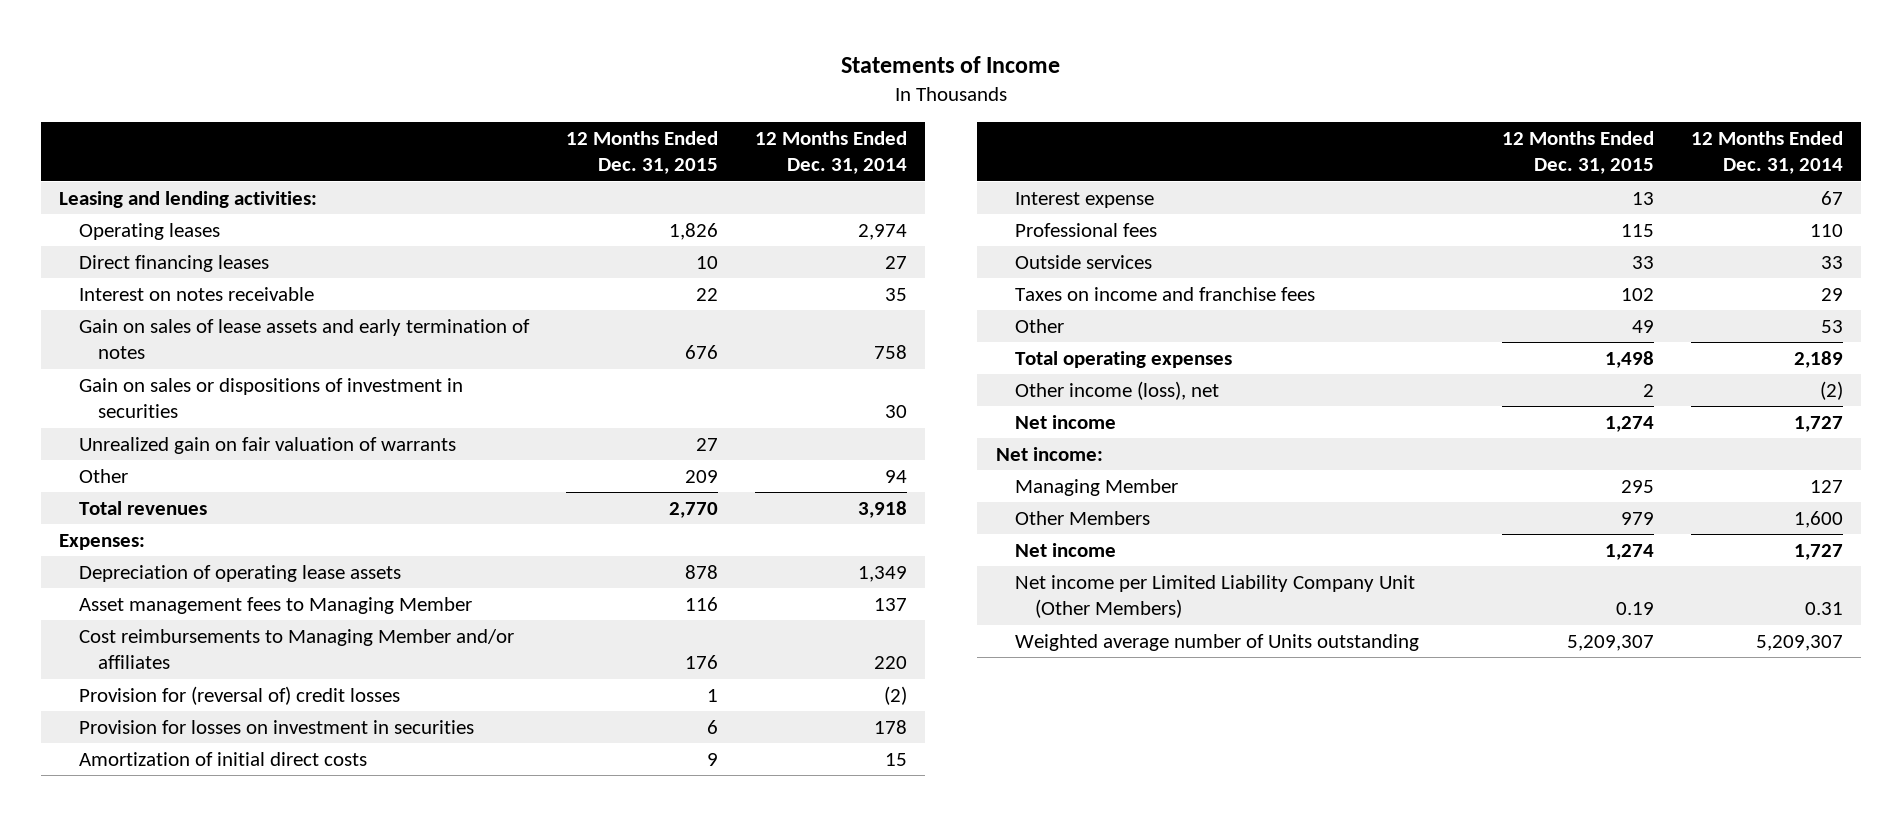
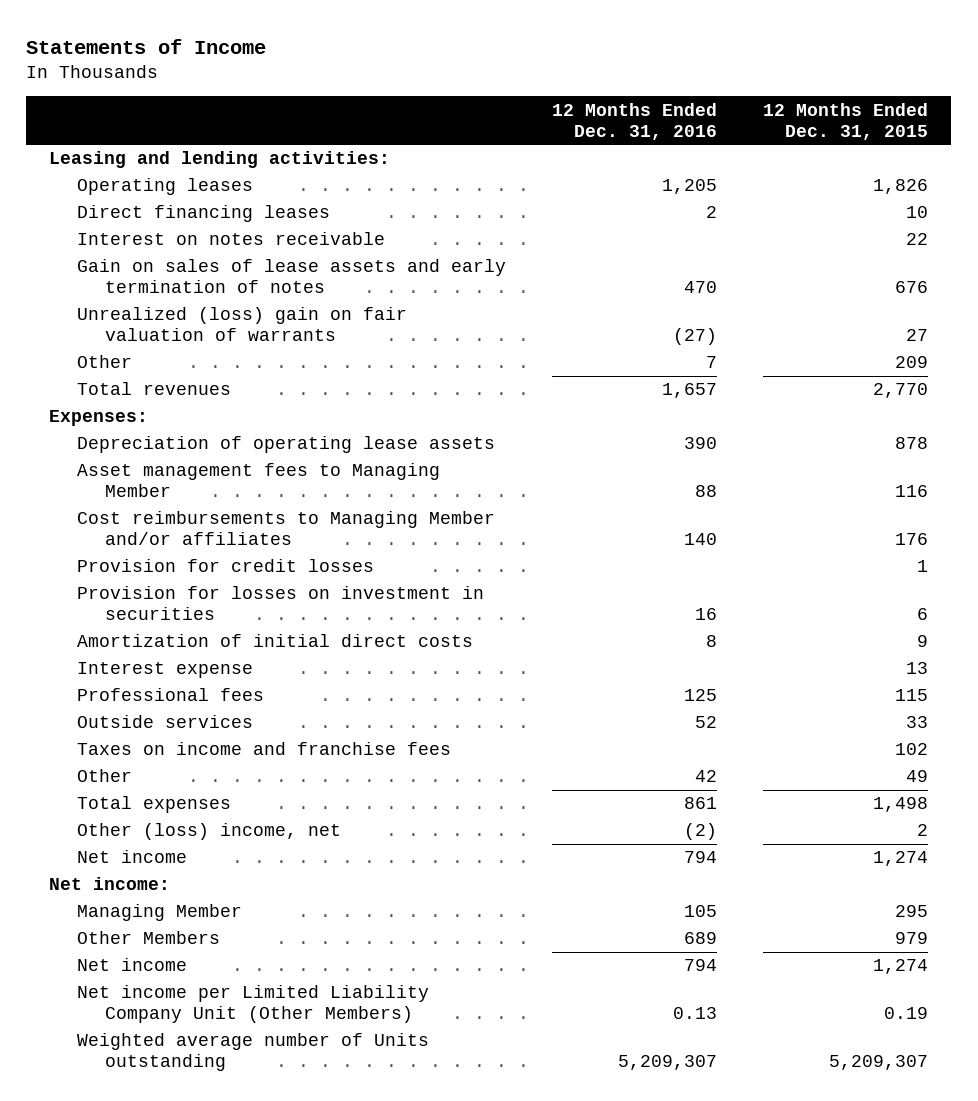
- | 12 Months Ended Dec. 31, 2015 | 12 Months Ended Dec. 31, 2014
+ | 12 Months Ended Dec. 31, 2016 | 12 Months Ended Dec. 31, 2015
- Gain on sales or dispositions of investment in securities | | 30
- Unrealized gain on fair valuation of warrants | 27 |
+ Unrealized (loss) gain on fair valuation of warrants | (27) | 27
- Provision for (reversal of) credit losses | 1 | (2)
+ Provision for credit losses | | 1
- Total operating expenses | 1,498 | 2,189
- Other income (loss), net | 2 | (2)
+ Total expenses | 861 | 1,498
+ Other (loss) income, net | (2) | 2

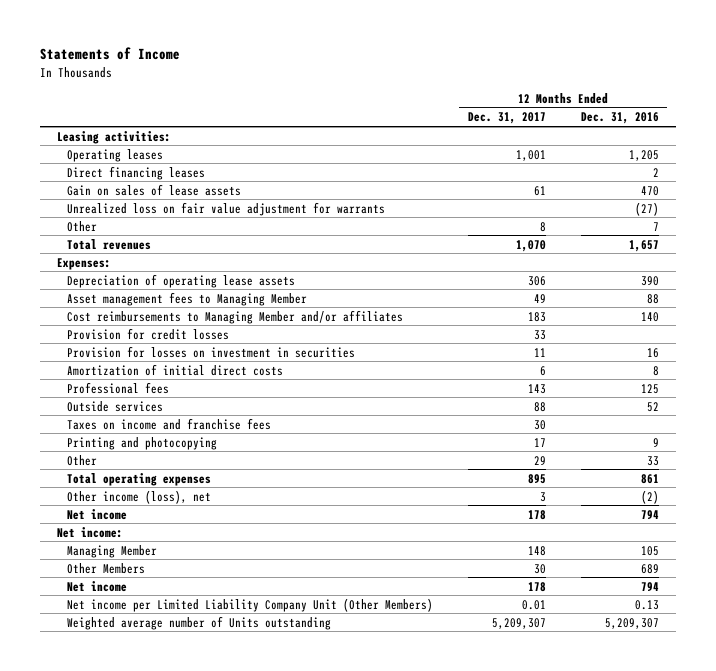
- | 12 Months Ended Dec. 31, 2016 | 12 Months Ended Dec. 31, 2015
+ | 12 Months Ended Dec. 31, 2017 | 12 Months Ended Dec. 31, 2016
- Leasing and lending activities:
+ Leasing activities:
- Interest on notes receivable | | 22
- Gain on sales of lease assets and early termination of notes | 470 | 676
- Unrealized (loss) gain on fair valuation of warrants | (27) | 27
+ Gain on sales of lease assets | 61 | 470
+ Unrealized loss on fair value adjustment for warrants | | (27)
- Interest expense | | 13
- Other | 42 | 49
- Total expenses | 861 | 1,498
- Other (loss) income, net | (2) | 2
+ Printing and photocopying | 17 | 9
+ Other | 29 | 33
+ Total operating expenses | 895 | 861
+ Other income (loss), net | 3 | (2)

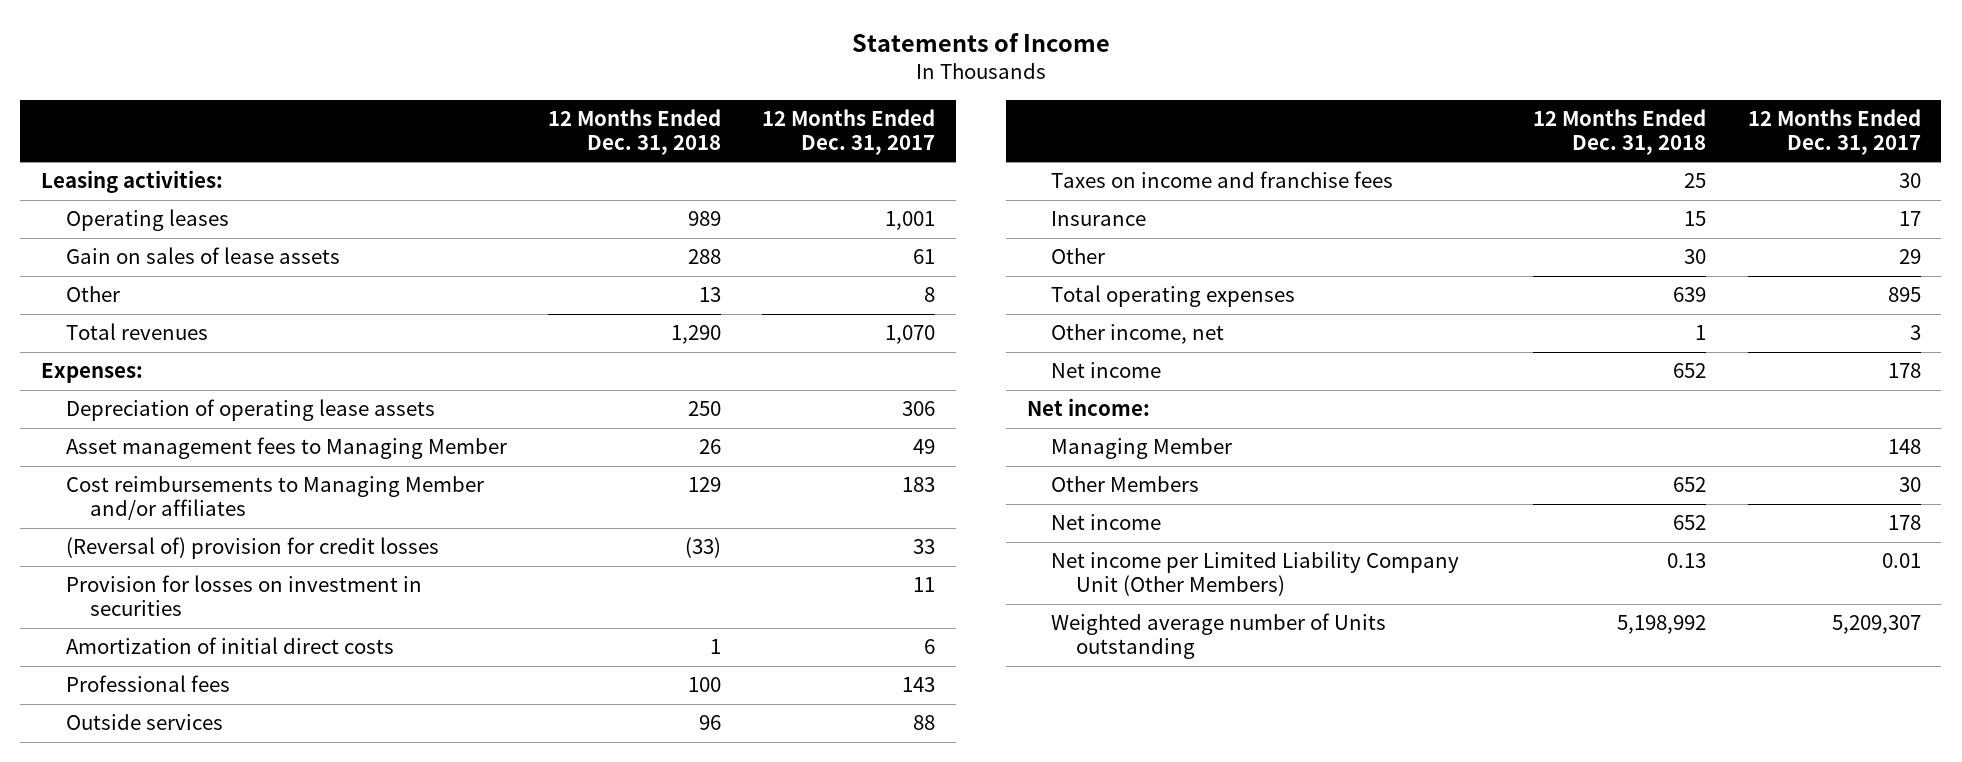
- | 12 Months Ended Dec. 31, 2017 | 12 Months Ended Dec. 31, 2016
+ | 12 Months Ended Dec. 31, 2018 | 12 Months Ended Dec. 31, 2017
- Direct financing leases | | 2
- Unrealized loss on fair value adjustment for warrants | | (27)
- Provision for credit losses | 33 |
+ (Reversal of) provision for credit losses | (33) | 33
- Printing and photocopying | 17 | 9
+ Insurance | 15 | 17
- Other income (loss), net | 3 | (2)
+ Other income, net | 1 | 3

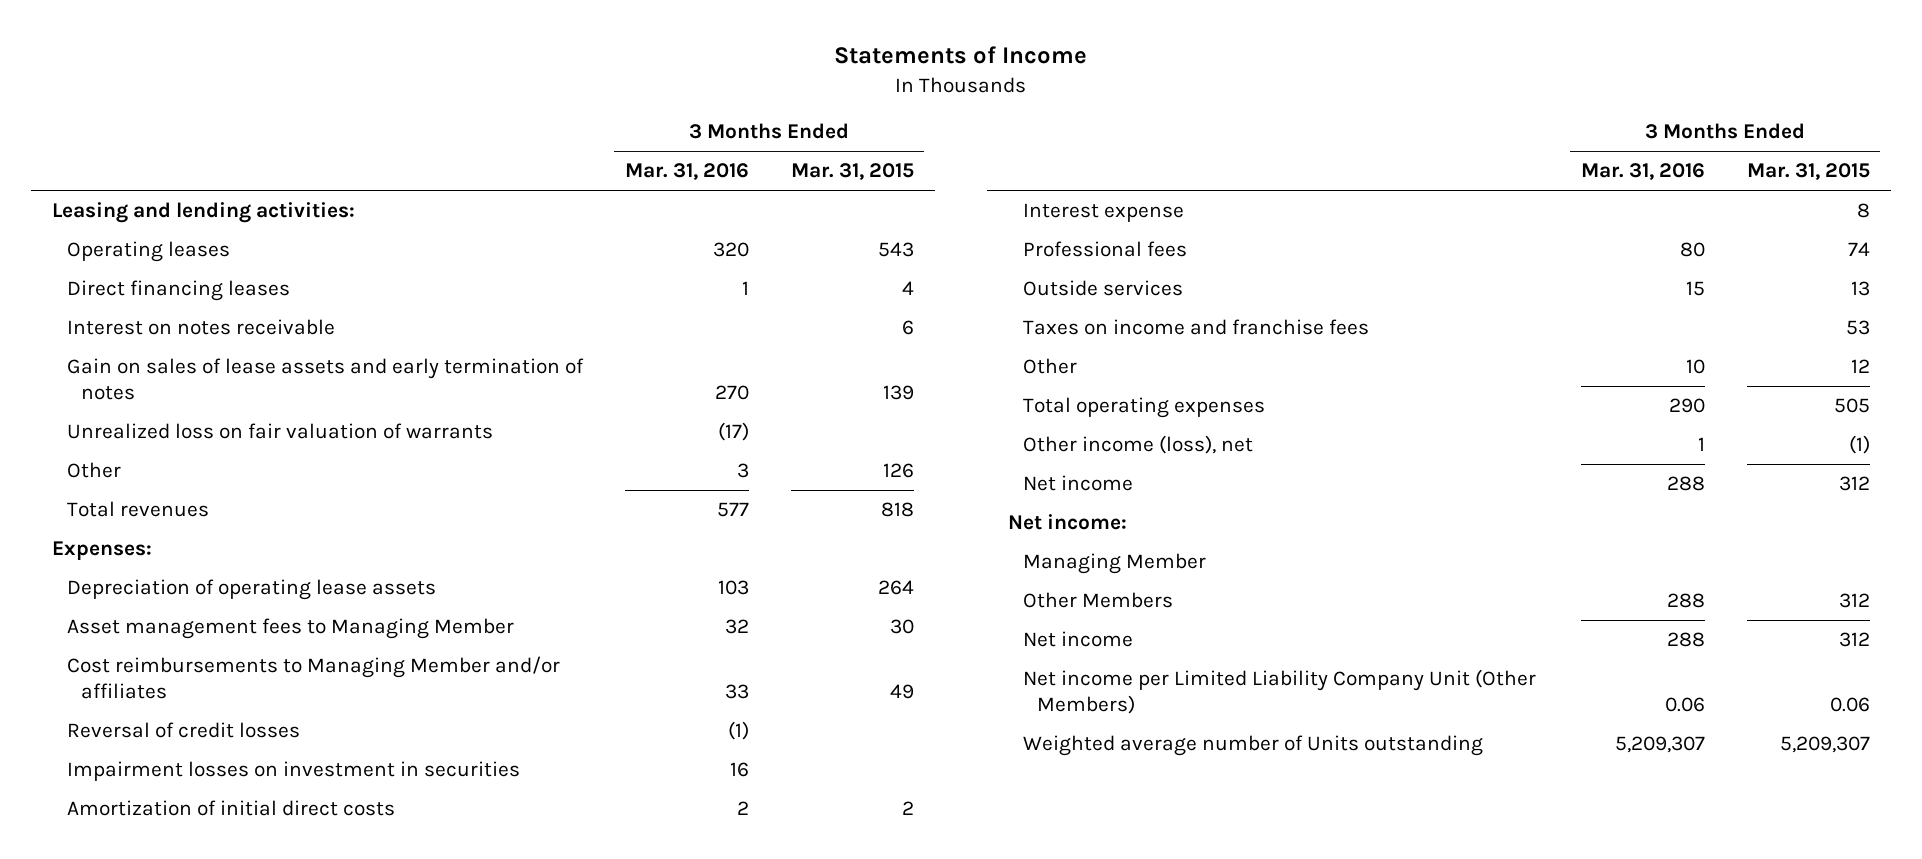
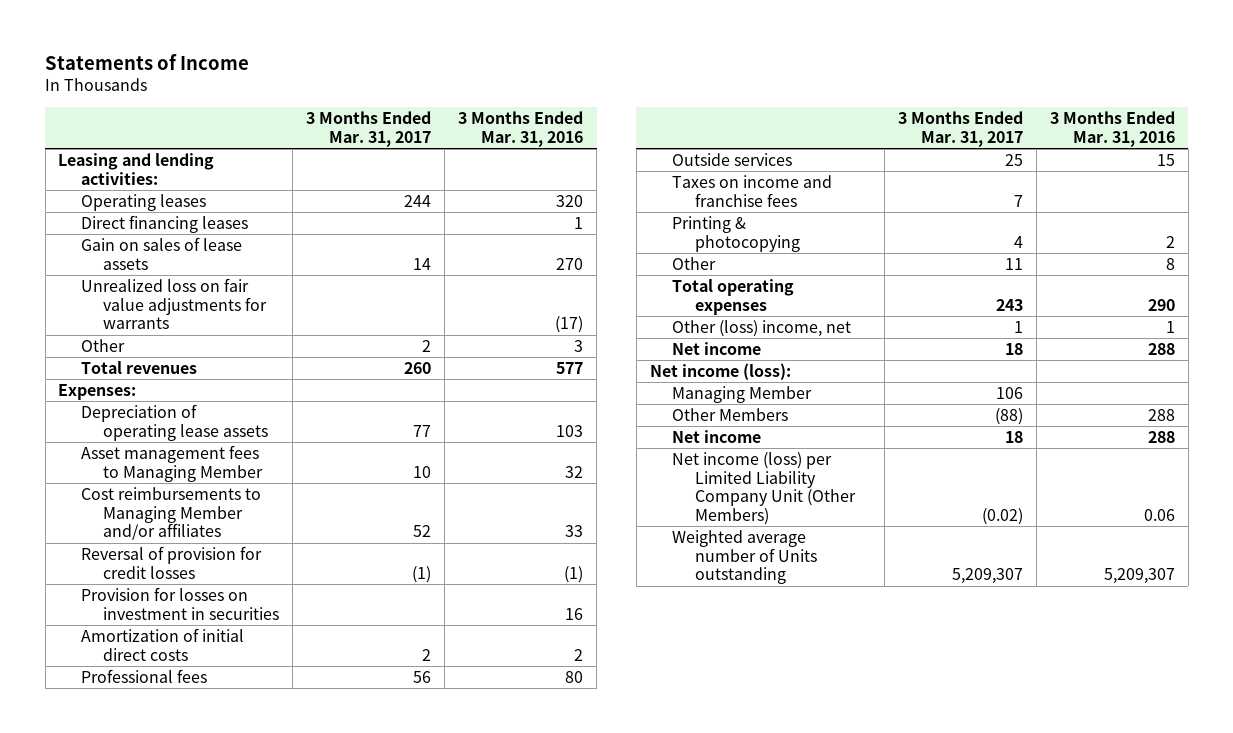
- | 3 Months Ended Mar. 31, 2016 | 3 Months Ended Mar. 31, 2015
+ | 3 Months Ended Mar. 31, 2017 | 3 Months Ended Mar. 31, 2016
- Interest on notes receivable | | 6
- Gain on sales of lease assets and early termination of notes | 270 | 139
- Unrealized loss on fair valuation of warrants | (17) |
+ Gain on sales of lease assets | 14 | 270
+ Unrealized loss on fair value adjustments for warrants | | (17)
- Reversal of credit losses | (1) |
- Impairment losses on investment in securities | 16 |
+ Reversal of provision for credit losses | (1) | (1)
+ Provision for losses on investment in securities | | 16
- Interest expense | | 8
- Other | 10 | 12
+ Printing & photocopying | 4 | 2
+ Other | 11 | 8
- Other income (loss), net | 1 | (1)
+ Other (loss) income, net | 1 | 1
- Net income:
+ Net income (loss):
- Net income per Limited Liability Company Unit (Other Members) | 0.06 | 0.06
+ Net income (loss) per Limited Liability Company Unit (Other Members) | (0.02) | 0.06

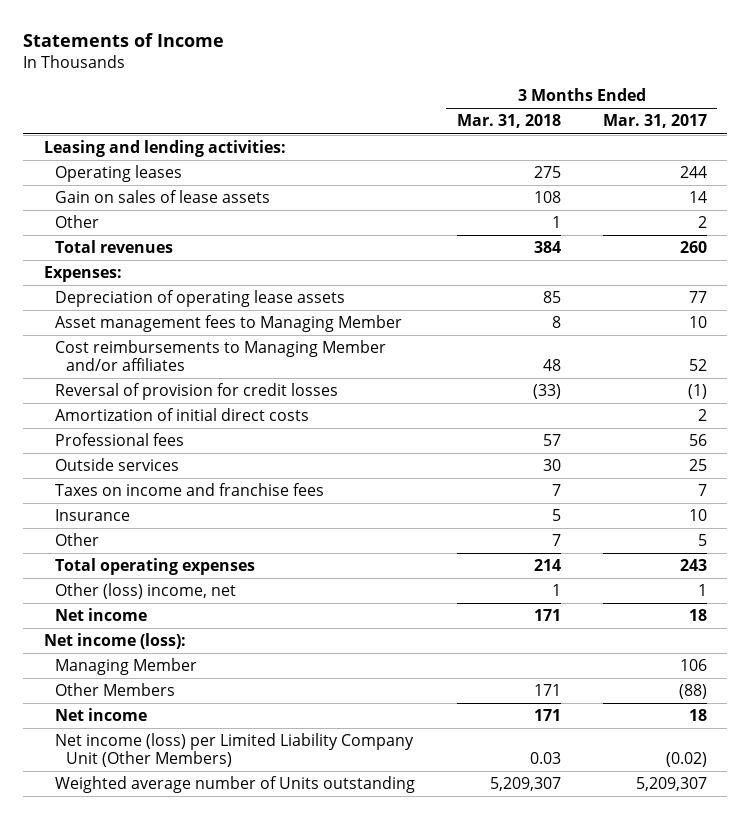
- | 3 Months Ended Mar. 31, 2017 | 3 Months Ended Mar. 31, 2016
+ | 3 Months Ended Mar. 31, 2018 | 3 Months Ended Mar. 31, 2017
- Direct financing leases | | 1
- Unrealized loss on fair value adjustments for warrants | | (17)
- Provision for losses on investment in securities | | 16
- Printing & photocopying | 4 | 2
- Other | 11 | 8
+ Insurance | 5 | 10
+ Other | 7 | 5

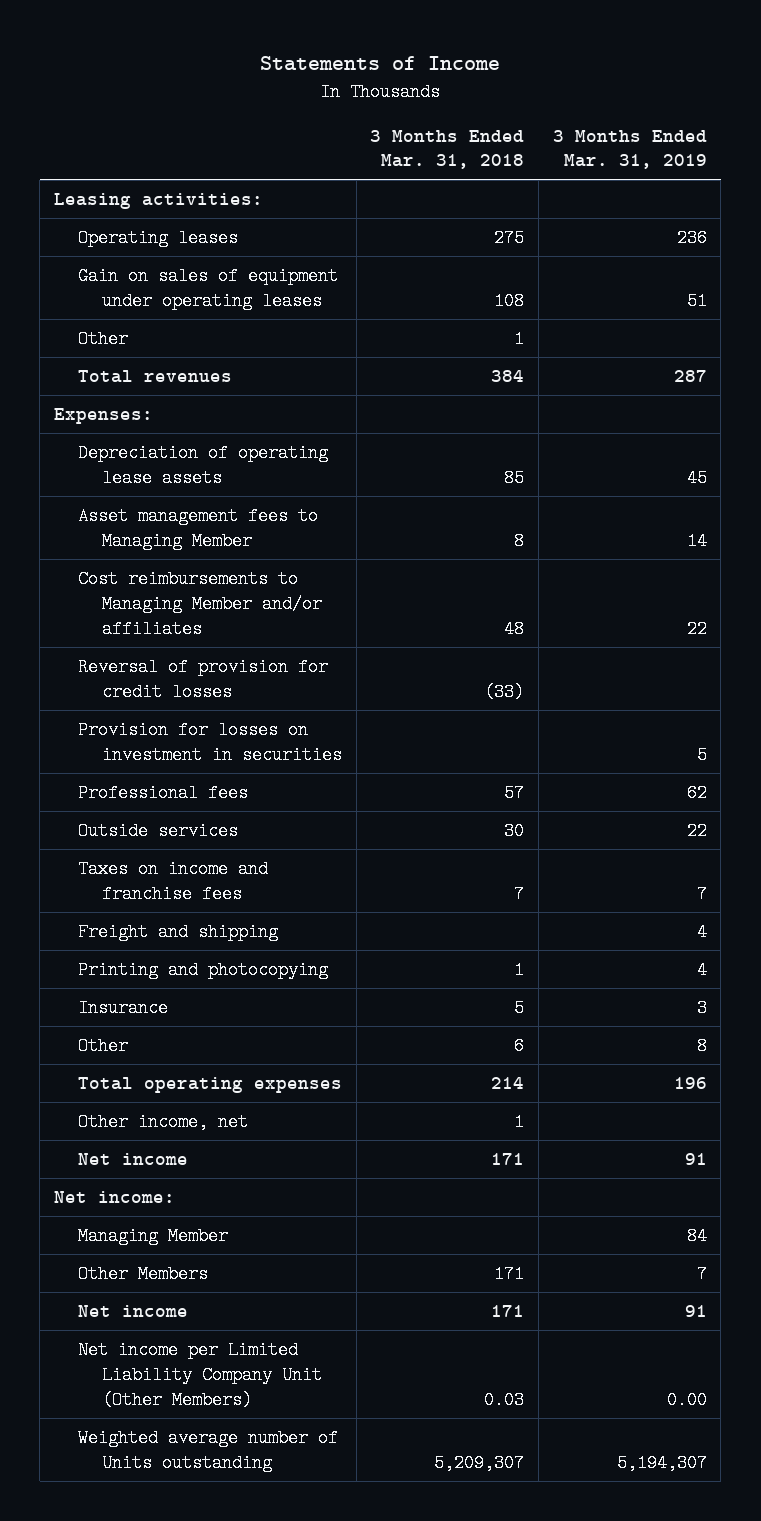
- | 3 Months Ended Mar. 31, 2018 | 3 Months Ended Mar. 31, 2017
+ | 3 Months Ended Mar. 31, 2018 | 3 Months Ended Mar. 31, 2019
- Leasing and lending activities:
+ Leasing activities:
- Gain on sales of lease assets | 108 | 14
+ Gain on sales of equipment under operating leases | 108 | 51
- Amortization of initial direct costs | | 2
+ Provision for losses on investment in securities | | 5
+ Freight and shipping | | 4
+ Printing and photocopying | 1 | 4
- Other | 7 | 5
+ Other | 6 | 8
- Other (loss) income, net | 1 | 1
+ Other income, net | 1 |
- Net income (loss):
+ Net income:
- Net income (loss) per Limited Liability Company Unit (Other Members) | 0.03 | (0.02)
+ Net income per Limited Liability Company Unit (Other Members) | 0.03 | 0.00

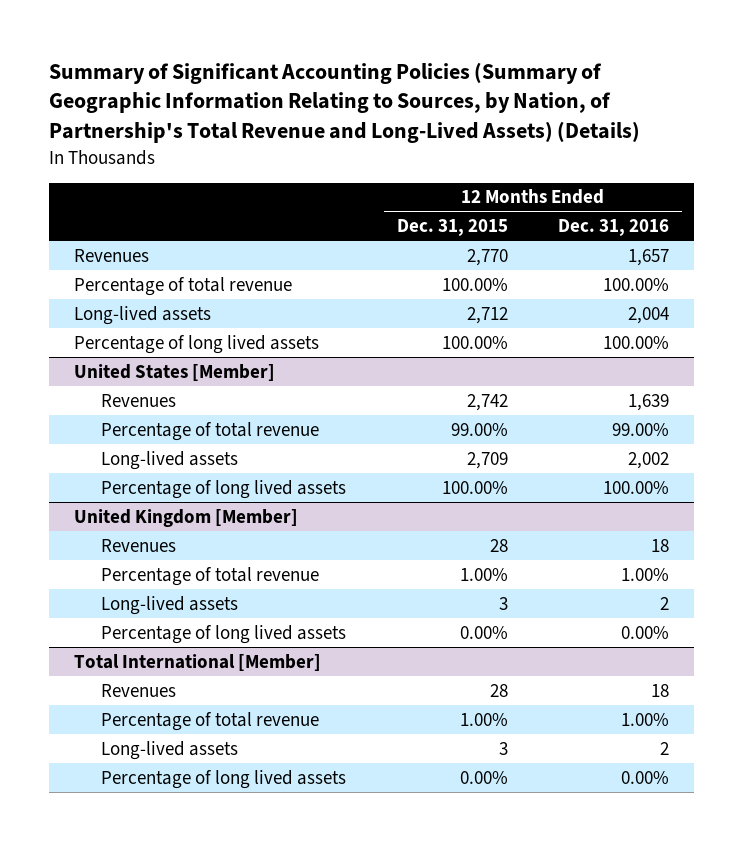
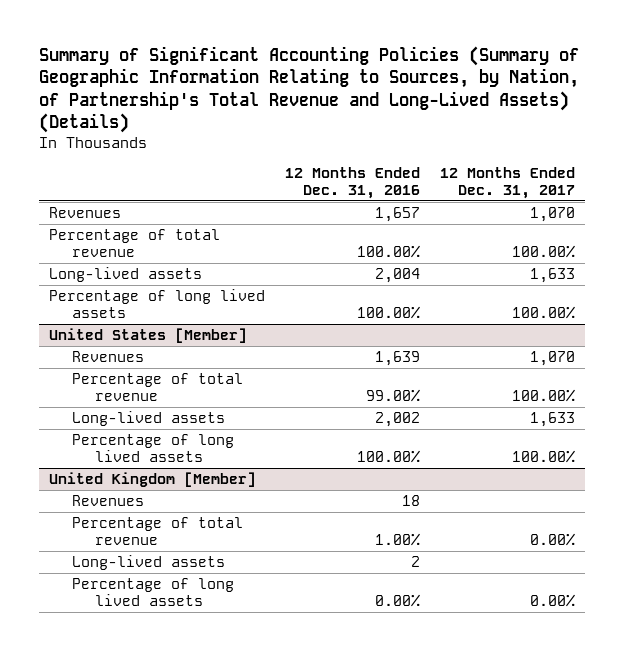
- | 12 Months Ended Dec. 31, 2015 | 12 Months Ended Dec. 31, 2016
+ | 12 Months Ended Dec. 31, 2016 | 12 Months Ended Dec. 31, 2017
- Total International [Member]
- Revenues | 28 | 18
- Percentage of total revenue | 1.00% | 1.00%
- Long-lived assets | 3 | 2
- Percentage of long lived assets | 0.00% | 0.00%

